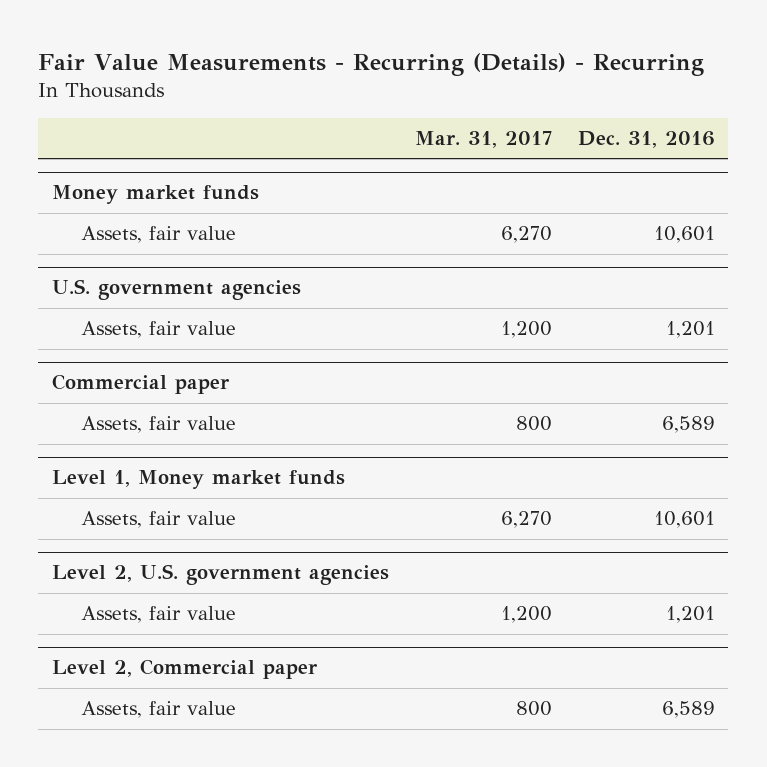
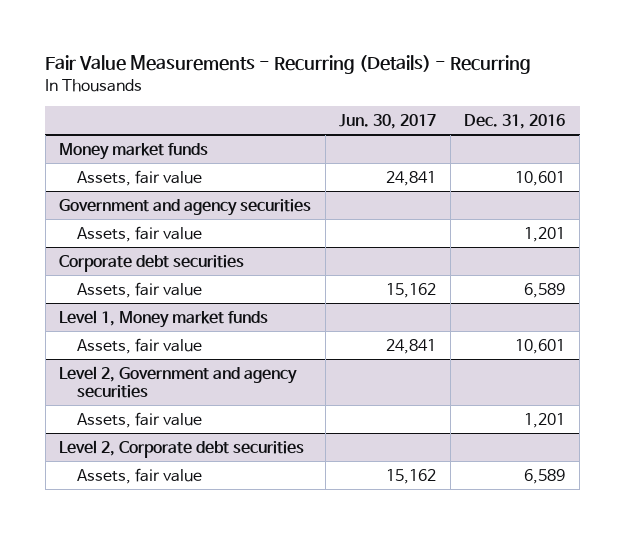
- | Mar. 31, 2017 | Dec. 31, 2016
+ | Jun. 30, 2017 | Dec. 31, 2016
- U.S. government agencies
+ Government and agency securities
- Commercial paper
+ Corporate debt securities
- Level 2, U.S. government agencies
+ Level 2, Government and agency securities
- Level 2, Commercial paper
+ Level 2, Corporate debt securities

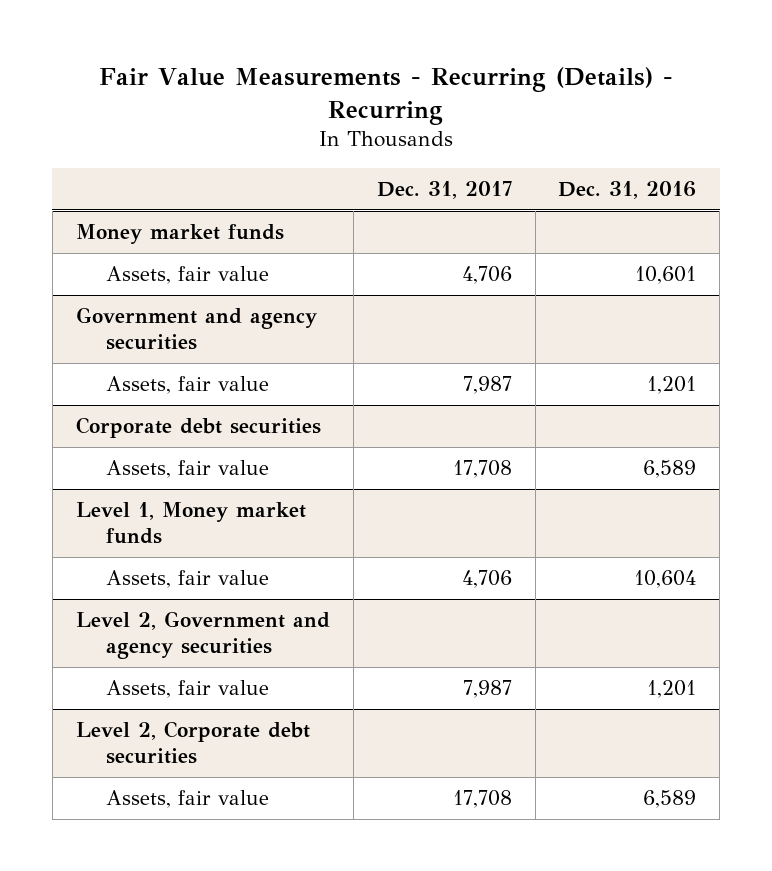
- | Jun. 30, 2017 | Dec. 31, 2016
+ | Dec. 31, 2017 | Dec. 31, 2016
@ Level 1, Money market funds
- Assets, fair value | 24,841 | 10,601
+ Assets, fair value | 4,706 | 10,604

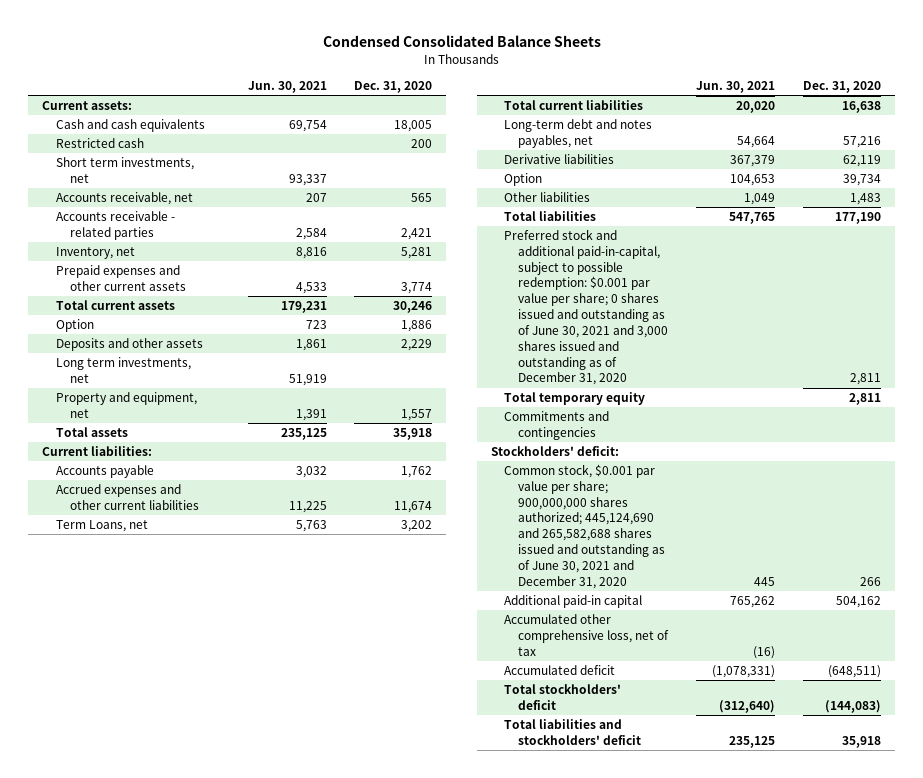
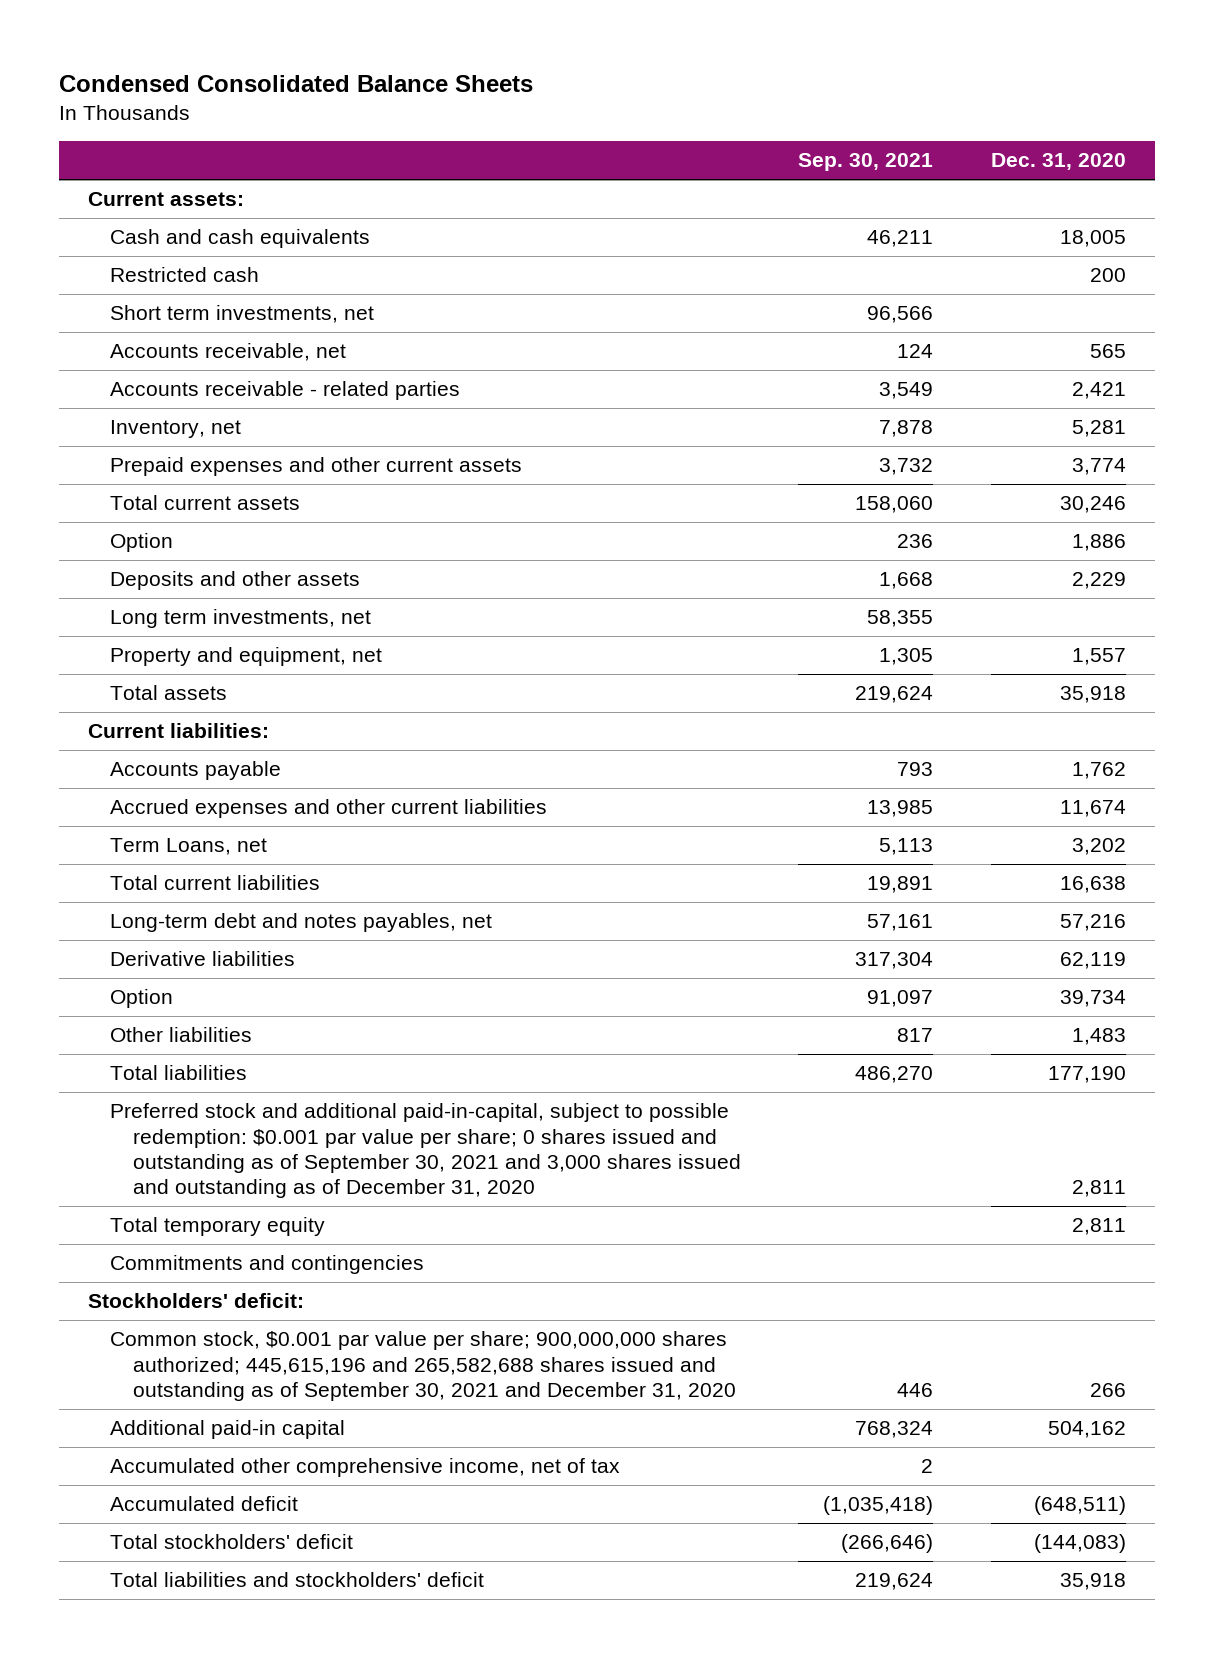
- | Jun. 30, 2021 | Dec. 31, 2020
+ | Sep. 30, 2021 | Dec. 31, 2020
- Preferred stock and additional paid-in-capital, subject to possible redemption: $0.001 par value per share; 0 shares issued and outstanding as of June 30, 2021 and 3,000 shares issued and outstanding as of December 31, 2020 | | 2,811
+ Preferred stock and additional paid-in-capital, subject to possible redemption: $0.001 par value per share; 0 shares issued and outstanding as of September 30, 2021 and 3,000 shares issued and outstanding as of December 31, 2020 | | 2,811
- Common stock, $0.001 par value per share; 900,000,000 shares authorized; 445,124,690 and 265,582,688 shares issued and outstanding as of June 30, 2021 and December 31, 2020 | 445 | 266
+ Common stock, $0.001 par value per share; 900,000,000 shares authorized; 445,615,196 and 265,582,688 shares issued and outstanding as of September 30, 2021 and December 31, 2020 | 446 | 266
- Accumulated other comprehensive loss, net of tax | (16) |
+ Accumulated other comprehensive income, net of tax | 2 |

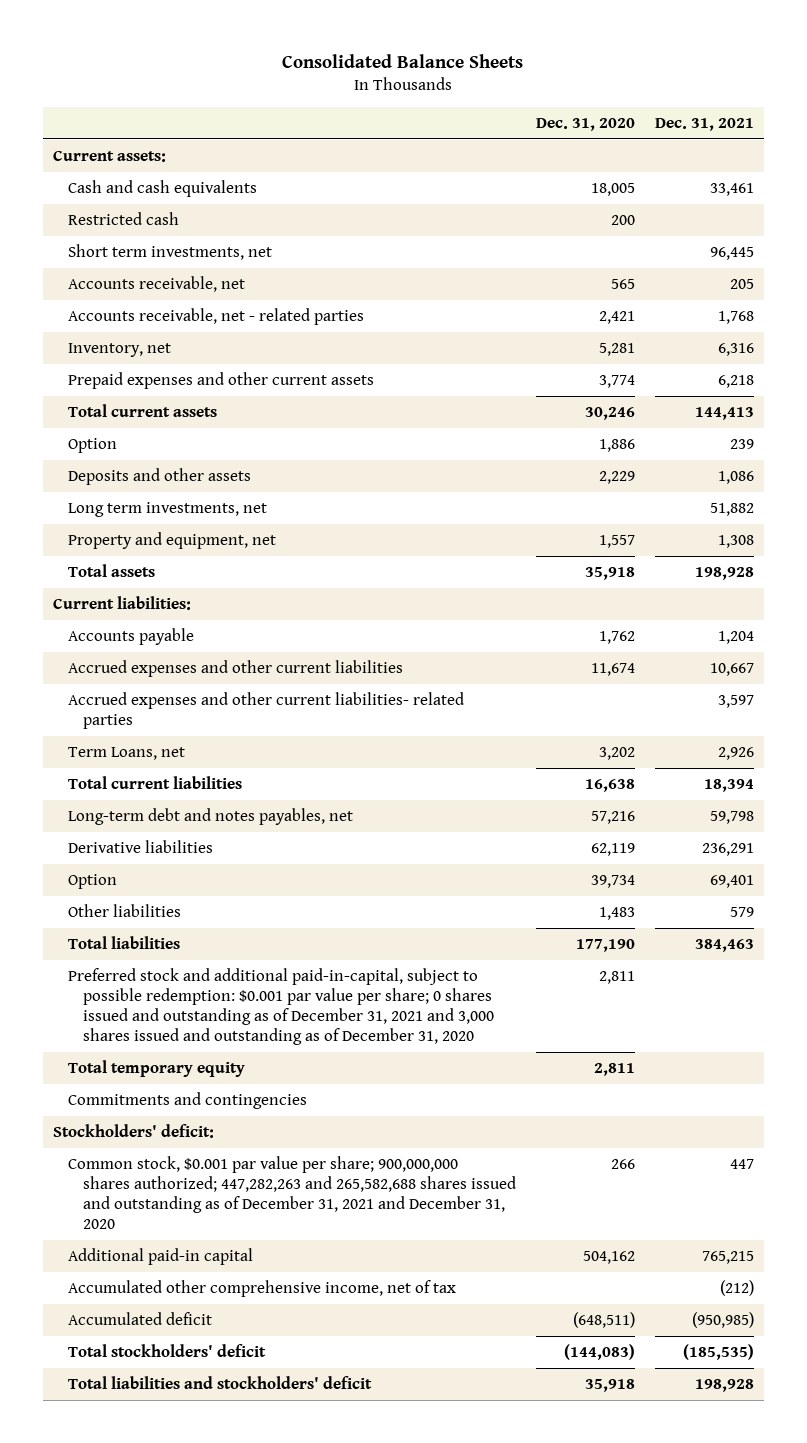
- Condensed Consolidated Balance Sheets
+ Consolidated Balance Sheets
- | Sep. 30, 2021 | Dec. 31, 2020
+ | Dec. 31, 2020 | Dec. 31, 2021
- Accounts receivable - related parties | 3,549 | 2,421
+ Accounts receivable, net - related parties | 2,421 | 1,768
+ Accrued expenses and other current liabilities- related parties | | 3,597
- Preferred stock and additional paid-in-capital, subject to possible redemption: $0.001 par value per share; 0 shares issued and outstanding as of September 30, 2021 and 3,000 shares issued and outstanding as of December 31, 2020 | | 2,811
+ Preferred stock and additional paid-in-capital, subject to possible redemption: $0.001 par value per share; 0 shares issued and outstanding as of December 31, 2021 and 3,000 shares issued and outstanding as of December 31, 2020 | 2,811 |
- Common stock, $0.001 par value per share; 900,000,000 shares authorized; 445,615,196 and 265,582,688 shares issued and outstanding as of September 30, 2021 and December 31, 2020 | 446 | 266
+ Common stock, $0.001 par value per share; 900,000,000 shares authorized; 447,282,263 and 265,582,688 shares issued and outstanding as of December 31, 2021 and December 31, 2020 | 266 | 447

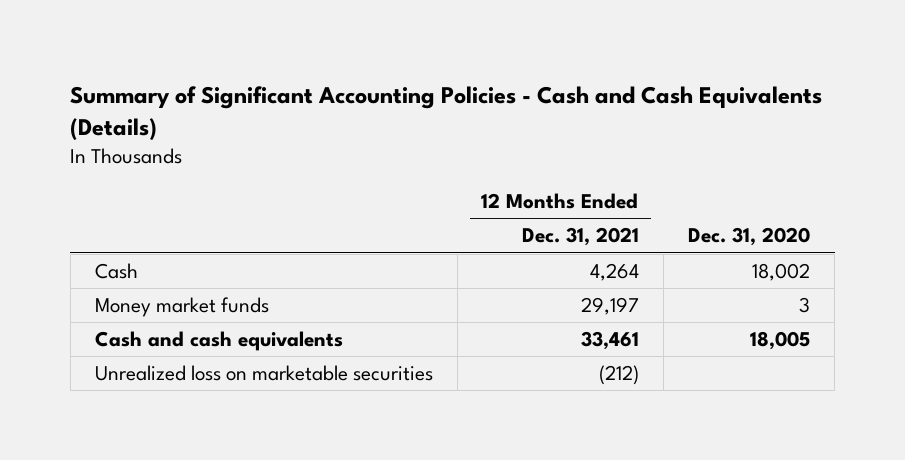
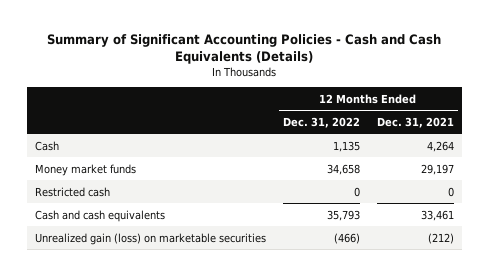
- | 12 Months Ended Dec. 31, 2021 | Dec. 31, 2020
+ | 12 Months Ended Dec. 31, 2022 | 12 Months Ended Dec. 31, 2021
+ Restricted cash | 0 | 0
- Unrealized loss on marketable securities | (212) |
+ Unrealized gain (loss) on marketable securities | (466) | (212)

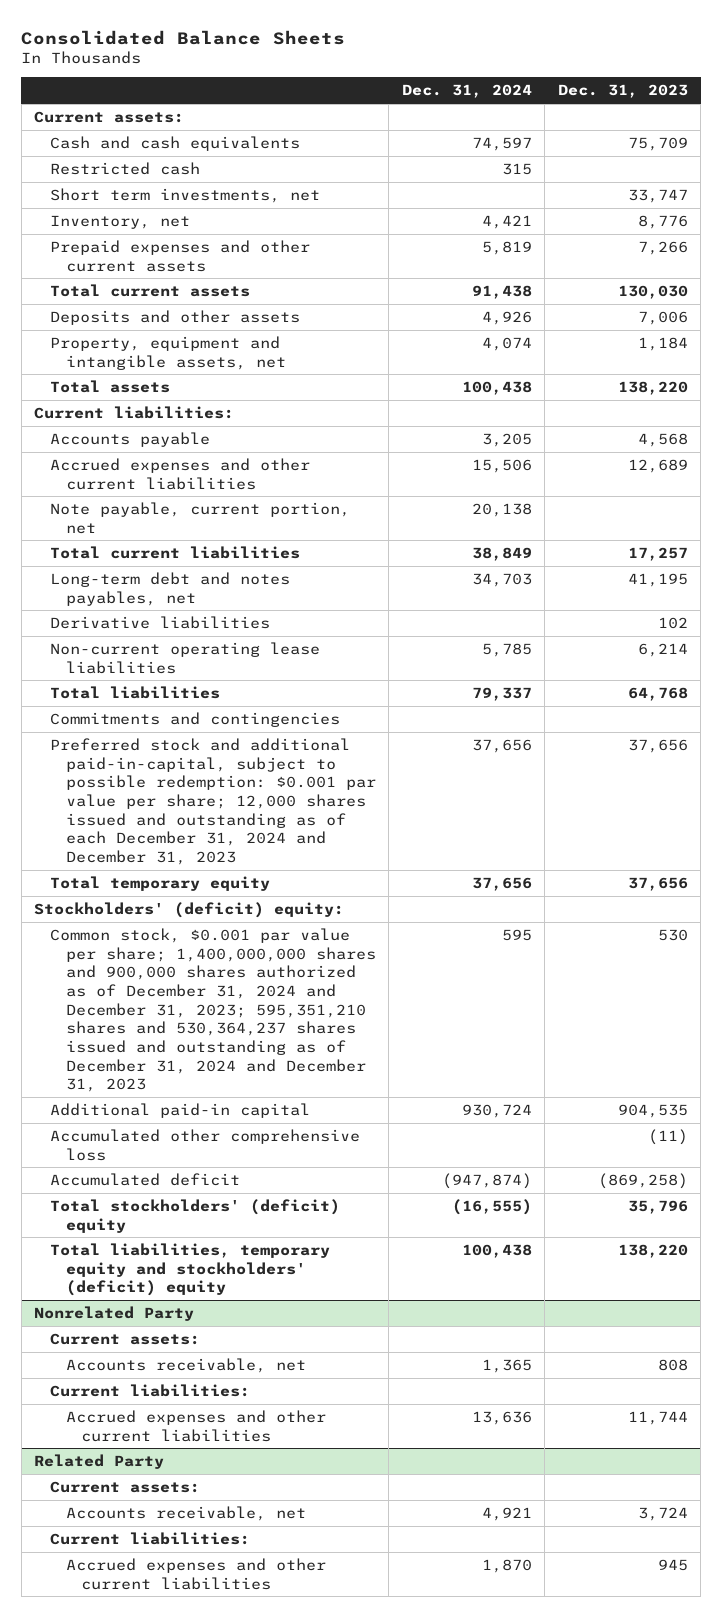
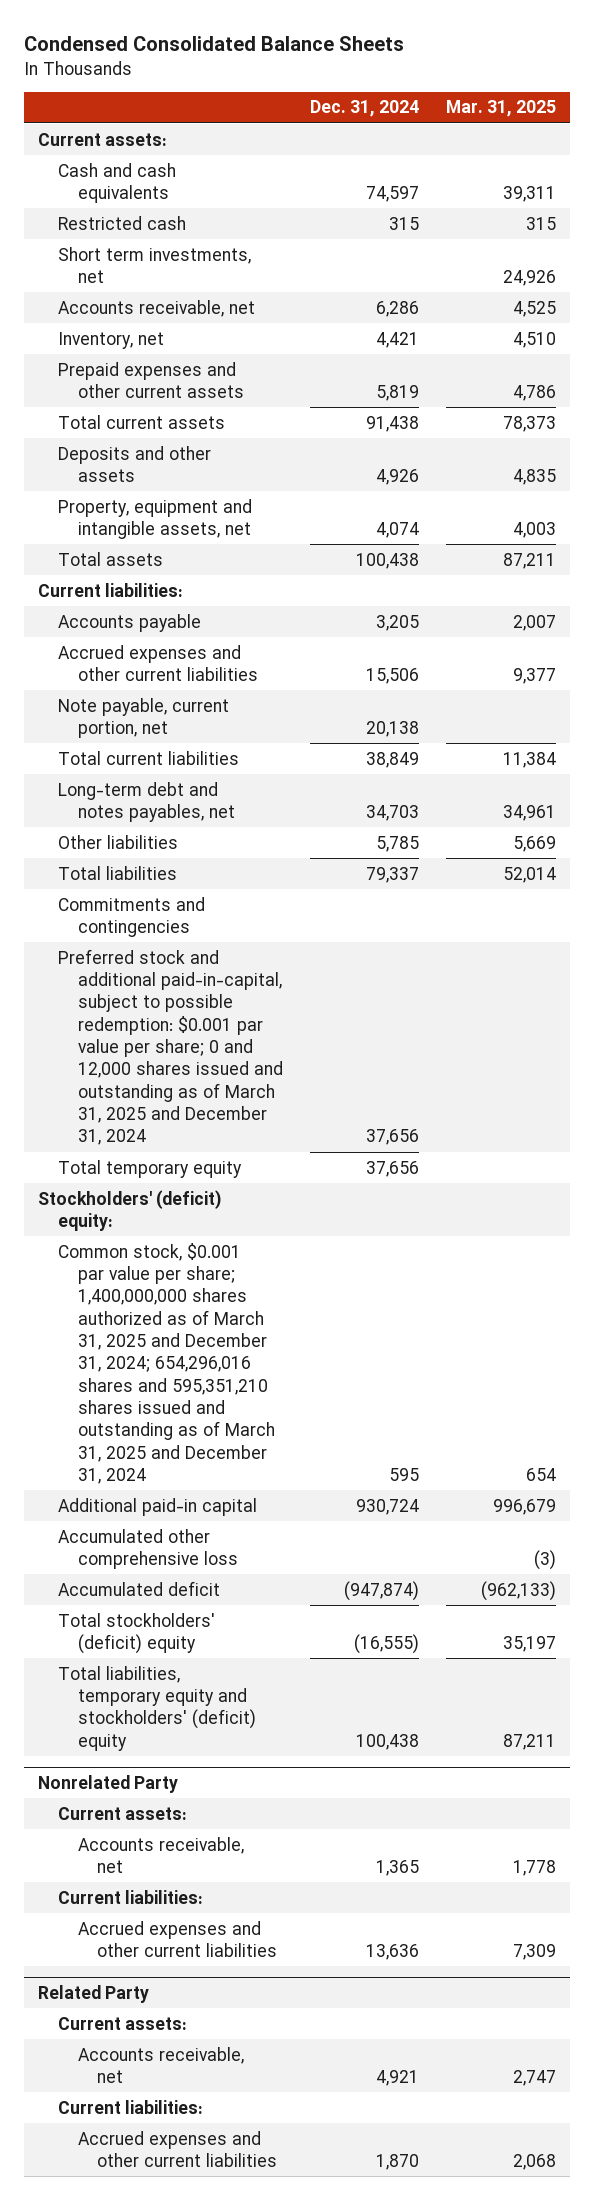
- Consolidated Balance Sheets
+ Condensed Consolidated Balance Sheets
- | Dec. 31, 2024 | Dec. 31, 2023
+ | Dec. 31, 2024 | Mar. 31, 2025
+ Accounts receivable, net | 6,286 | 4,525
- Derivative liabilities | | 102
- Non-current operating lease liabilities | 5,785 | 6,214
+ Other liabilities | 5,785 | 5,669
- Preferred stock and additional paid-in-capital, subject to possible redemption: $0.001 par value per share; 12,000 shares issued and outstanding as of each December 31, 2024 and December 31, 2023 | 37,656 | 37,656
+ Preferred stock and additional paid-in-capital, subject to possible redemption: $0.001 par value per share; 0 and 12,000 shares issued and outstanding as of March 31, 2025 and December 31, 2024 | 37,656 |
- Common stock, $0.001 par value per share; 1,400,000,000 shares and 900,000 shares authorized as of December 31, 2024 and December 31, 2023; 595,351,210 shares and 530,364,237 shares issued and outstanding as of December 31, 2024 and December 31, 2023 | 595 | 530
+ Common stock, $0.001 par value per share; 1,400,000,000 shares authorized as of March 31, 2025 and December 31, 2024; 654,296,016 shares and 595,351,210 shares issued and outstanding as of March 31, 2025 and December 31, 2024 | 595 | 654

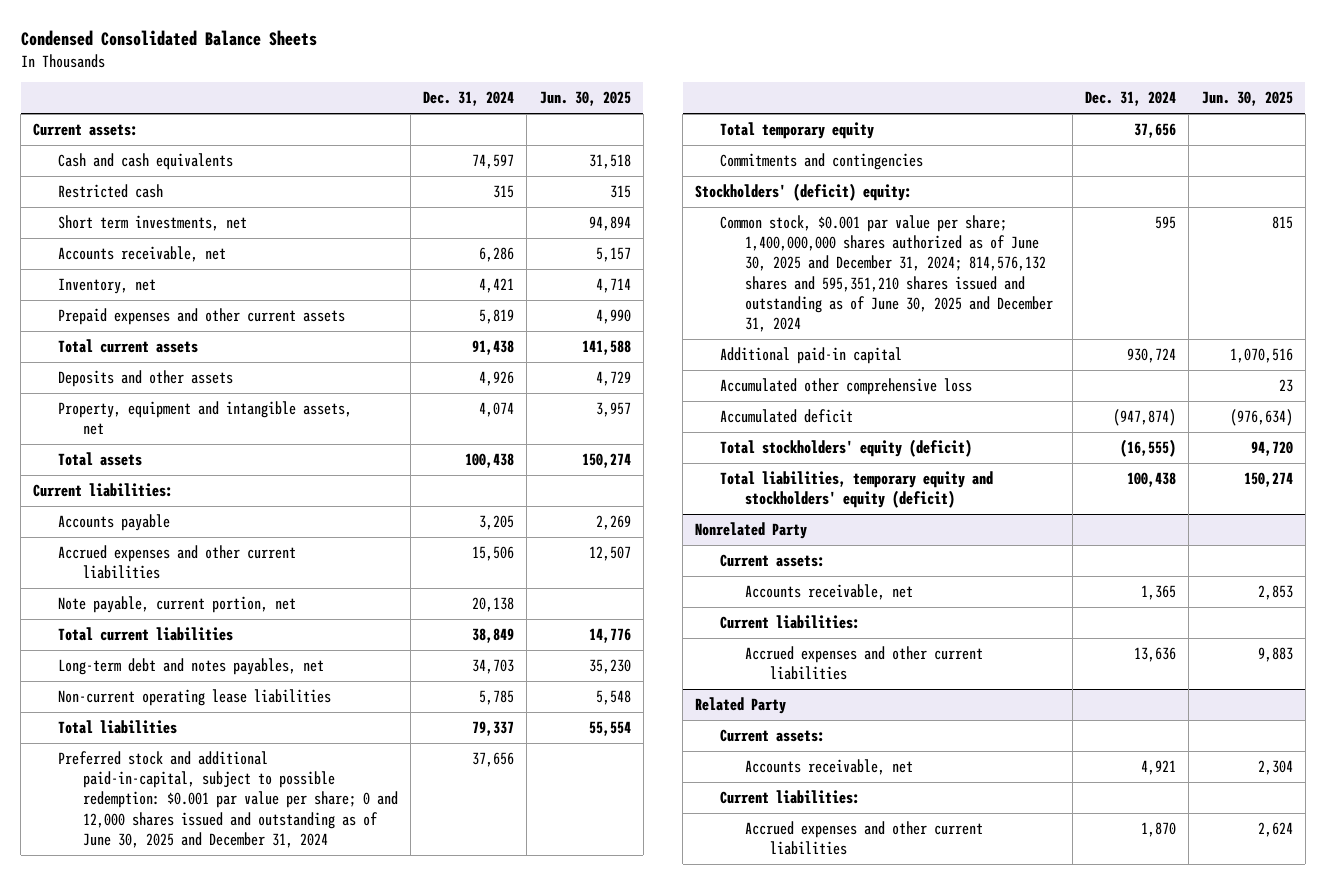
- | Dec. 31, 2024 | Mar. 31, 2025
+ | Dec. 31, 2024 | Jun. 30, 2025
- Other liabilities | 5,785 | 5,669
+ Non-current operating lease liabilities | 5,785 | 5,548
- Preferred stock and additional paid-in-capital, subject to possible redemption: $0.001 par value per share; 0 and 12,000 shares issued and outstanding as of March 31, 2025 and December 31, 2024 | 37,656 |
+ Preferred stock and additional paid-in-capital, subject to possible redemption: $0.001 par value per share; 0 and 12,000 shares issued and outstanding as of June 30, 2025 and December 31, 2024 | 37,656 |
moved down: Commitments and contingencies
- Common stock, $0.001 par value per share; 1,400,000,000 shares authorized as of March 31, 2025 and December 31, 2024; 654,296,016 shares and 595,351,210 shares issued and outstanding as of March 31, 2025 and December 31, 2024 | 595 | 654
+ Common stock, $0.001 par value per share; 1,400,000,000 shares authorized as of June 30, 2025 and December 31, 2024; 814,576,132 shares and 595,351,210 shares issued and outstanding as of June 30, 2025 and December 31, 2024 | 595 | 815
- Total stockholders' (deficit) equity | (16,555) | 35,197
- Total liabilities, temporary equity and stockholders' (deficit) equity | 100,438 | 87,211
+ Total stockholders' equity (deficit) | (16,555) | 94,720
+ Total liabilities, temporary equity and stockholders' equity (deficit) | 100,438 | 150,274

